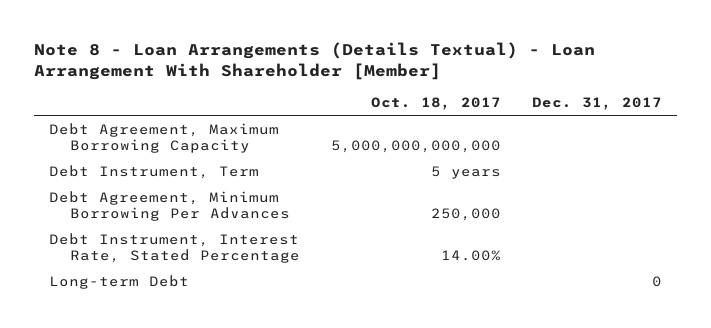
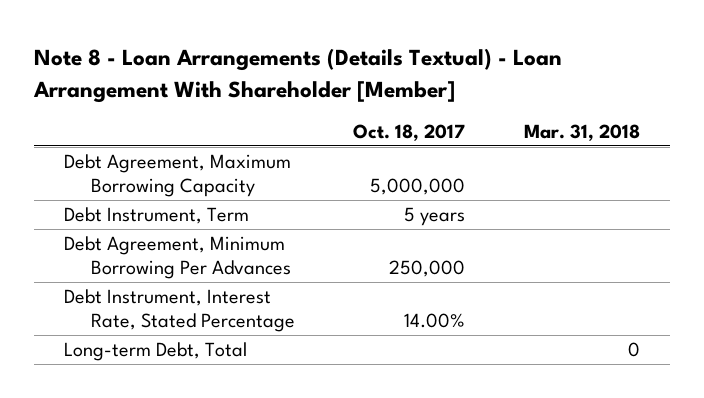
- | Oct. 18, 2017 | Dec. 31, 2017
+ | Oct. 18, 2017 | Mar. 31, 2018
- Debt Agreement, Maximum Borrowing Capacity | 5,000,000,000,000 |
+ Debt Agreement, Maximum Borrowing Capacity | 5,000,000 |
- Long-term Debt | | 0
+ Long-term Debt, Total | | 0

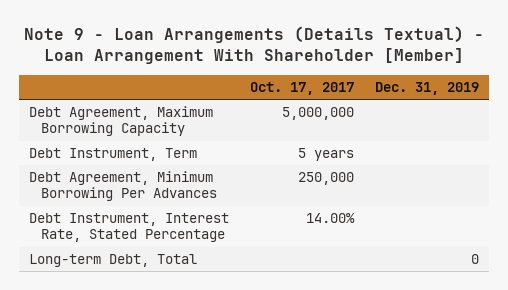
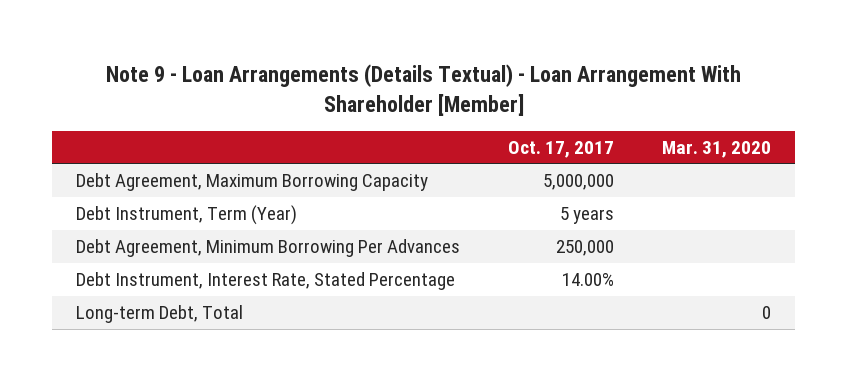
- | Oct. 17, 2017 | Dec. 31, 2019
+ | Oct. 17, 2017 | Mar. 31, 2020
- Debt Instrument, Term | 5 years |
+ Debt Instrument, Term (Year) | 5 years |

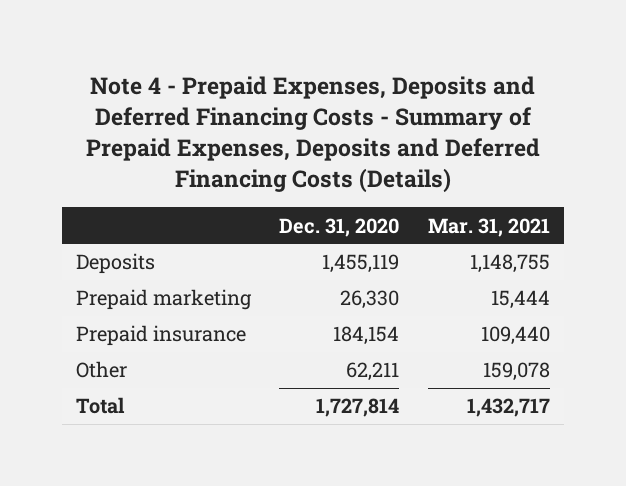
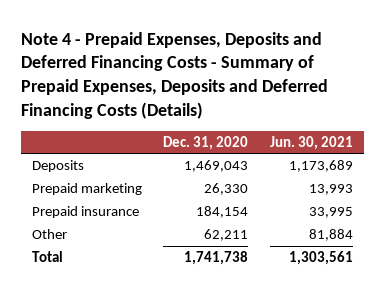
- | Dec. 31, 2020 | Mar. 31, 2021
+ | Dec. 31, 2020 | Jun. 30, 2021
- Deposits | 1,455,119 | 1,148,755
+ Deposits | 1,469,043 | 1,173,689
- Total | 1,727,814 | 1,432,717
+ Total | 1,741,738 | 1,303,561

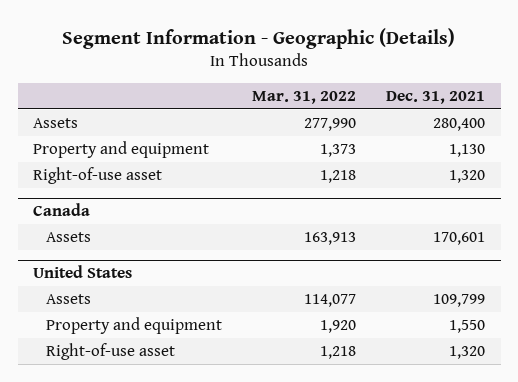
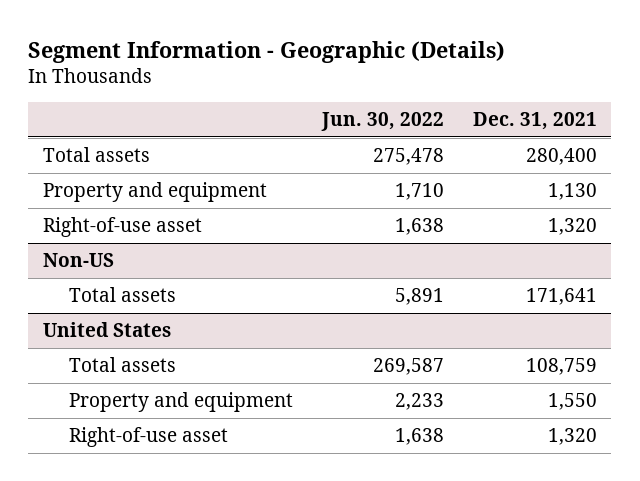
- | Mar. 31, 2022 | Dec. 31, 2021
+ | Jun. 30, 2022 | Dec. 31, 2021
- Assets | 277,990 | 280,400
+ Total assets | 275,478 | 280,400
- Canada
- Assets | 163,913 | 170,601
+ Non-US
+ Total assets | 5,891 | 171,641
@ United States
- Assets | 114,077 | 109,799
+ Total assets | 269,587 | 108,759

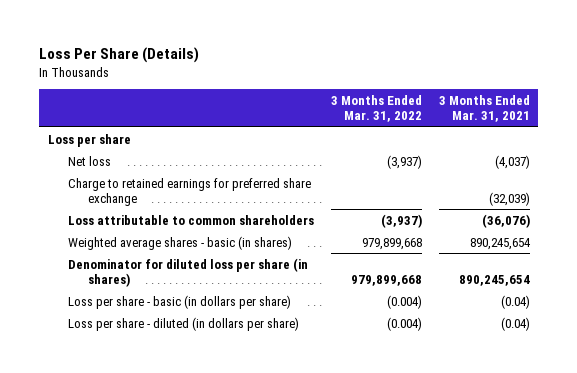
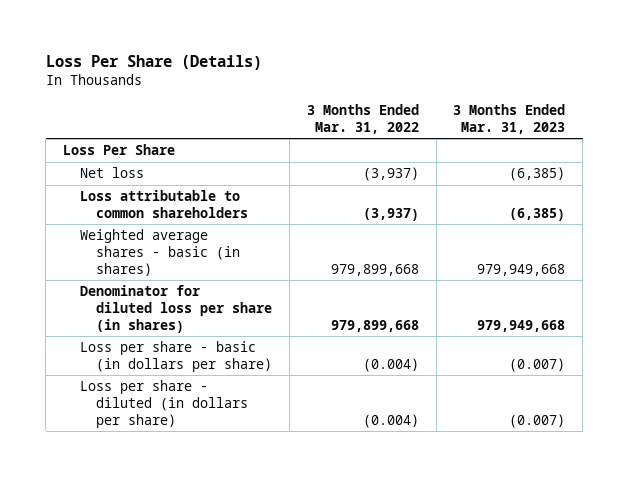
- | 3 Months Ended Mar. 31, 2022 | 3 Months Ended Mar. 31, 2021
+ | 3 Months Ended Mar. 31, 2022 | 3 Months Ended Mar. 31, 2023
- Loss per share
+ Loss Per Share
- Charge to retained earnings for preferred share exchange | | (32,039)

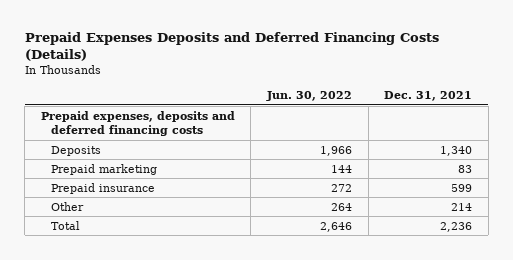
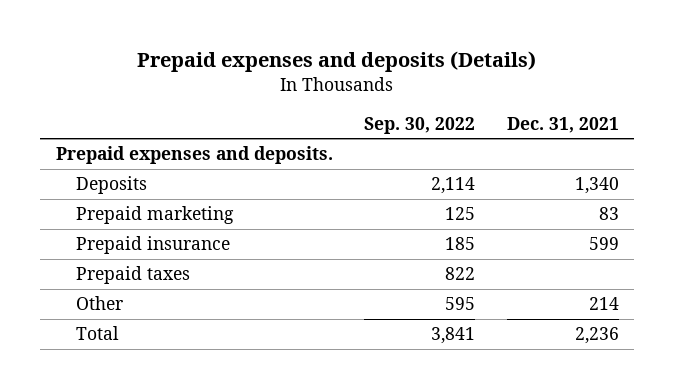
- Prepaid Expenses Deposits and Deferred Financing Costs (Details)
+ Prepaid expenses and deposits (Details)
- | Jun. 30, 2022 | Dec. 31, 2021
+ | Sep. 30, 2022 | Dec. 31, 2021
- Prepaid expenses, deposits and deferred financing costs
+ Prepaid expenses and deposits.
+ Prepaid taxes | 822 |

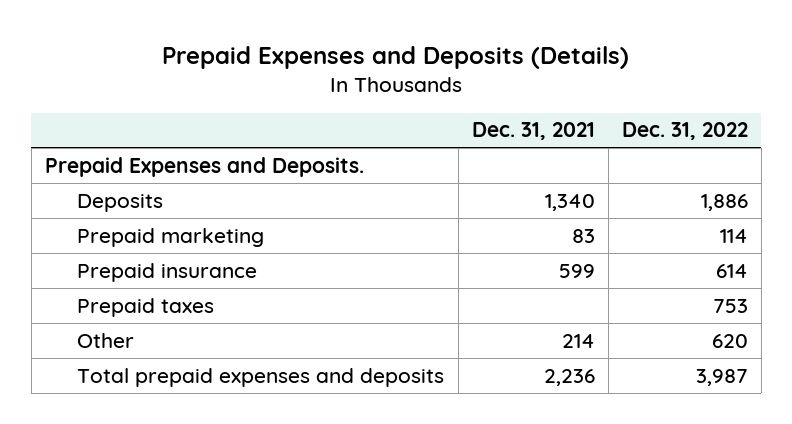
- Prepaid expenses and deposits (Details)
+ Prepaid Expenses and Deposits (Details)
- | Sep. 30, 2022 | Dec. 31, 2021
+ | Dec. 31, 2021 | Dec. 31, 2022
- Prepaid expenses and deposits.
+ Prepaid Expenses and Deposits.
- Total | 3,841 | 2,236
+ Total prepaid expenses and deposits | 2,236 | 3,987

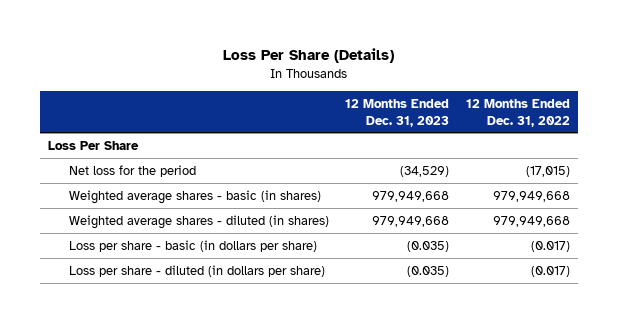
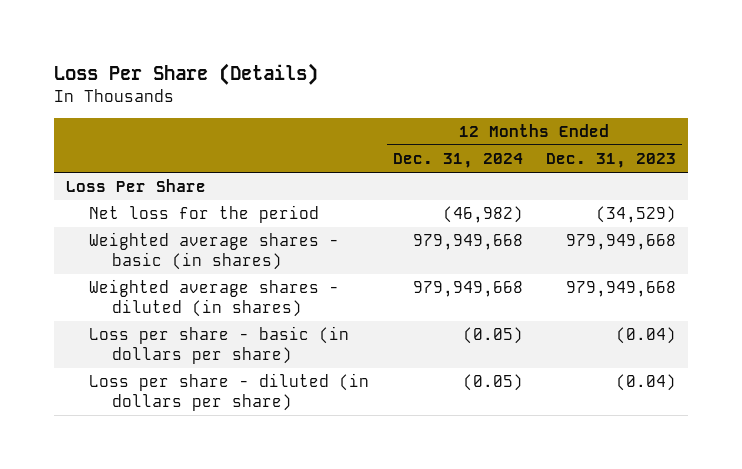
- | 12 Months Ended Dec. 31, 2023 | 12 Months Ended Dec. 31, 2022
+ | 12 Months Ended Dec. 31, 2024 | 12 Months Ended Dec. 31, 2023
- Loss per share - basic (in dollars per share) | (0.035) | (0.017)
- Loss per share - diluted (in dollars per share) | (0.035) | (0.017)
+ Loss per share - basic (in dollars per share) | (0.05) | (0.04)
+ Loss per share - diluted (in dollars per share) | (0.05) | (0.04)

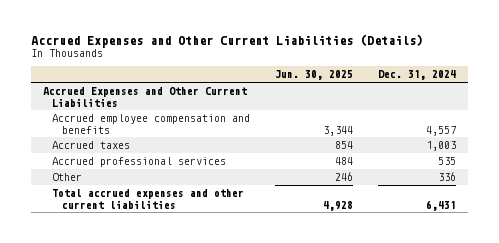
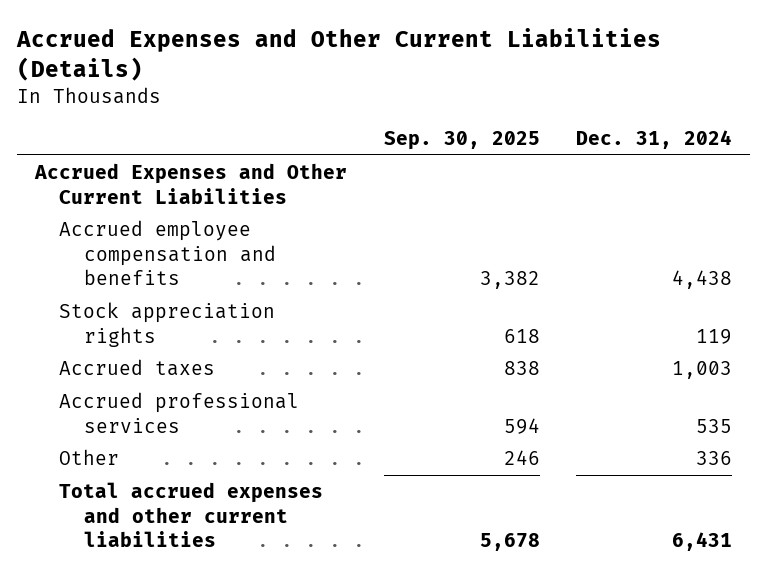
- | Jun. 30, 2025 | Dec. 31, 2024
+ | Sep. 30, 2025 | Dec. 31, 2024
- Accrued employee compensation and benefits | 3,344 | 4,557
+ Accrued employee compensation and benefits | 3,382 | 4,438
+ Stock appreciation rights | 618 | 119

